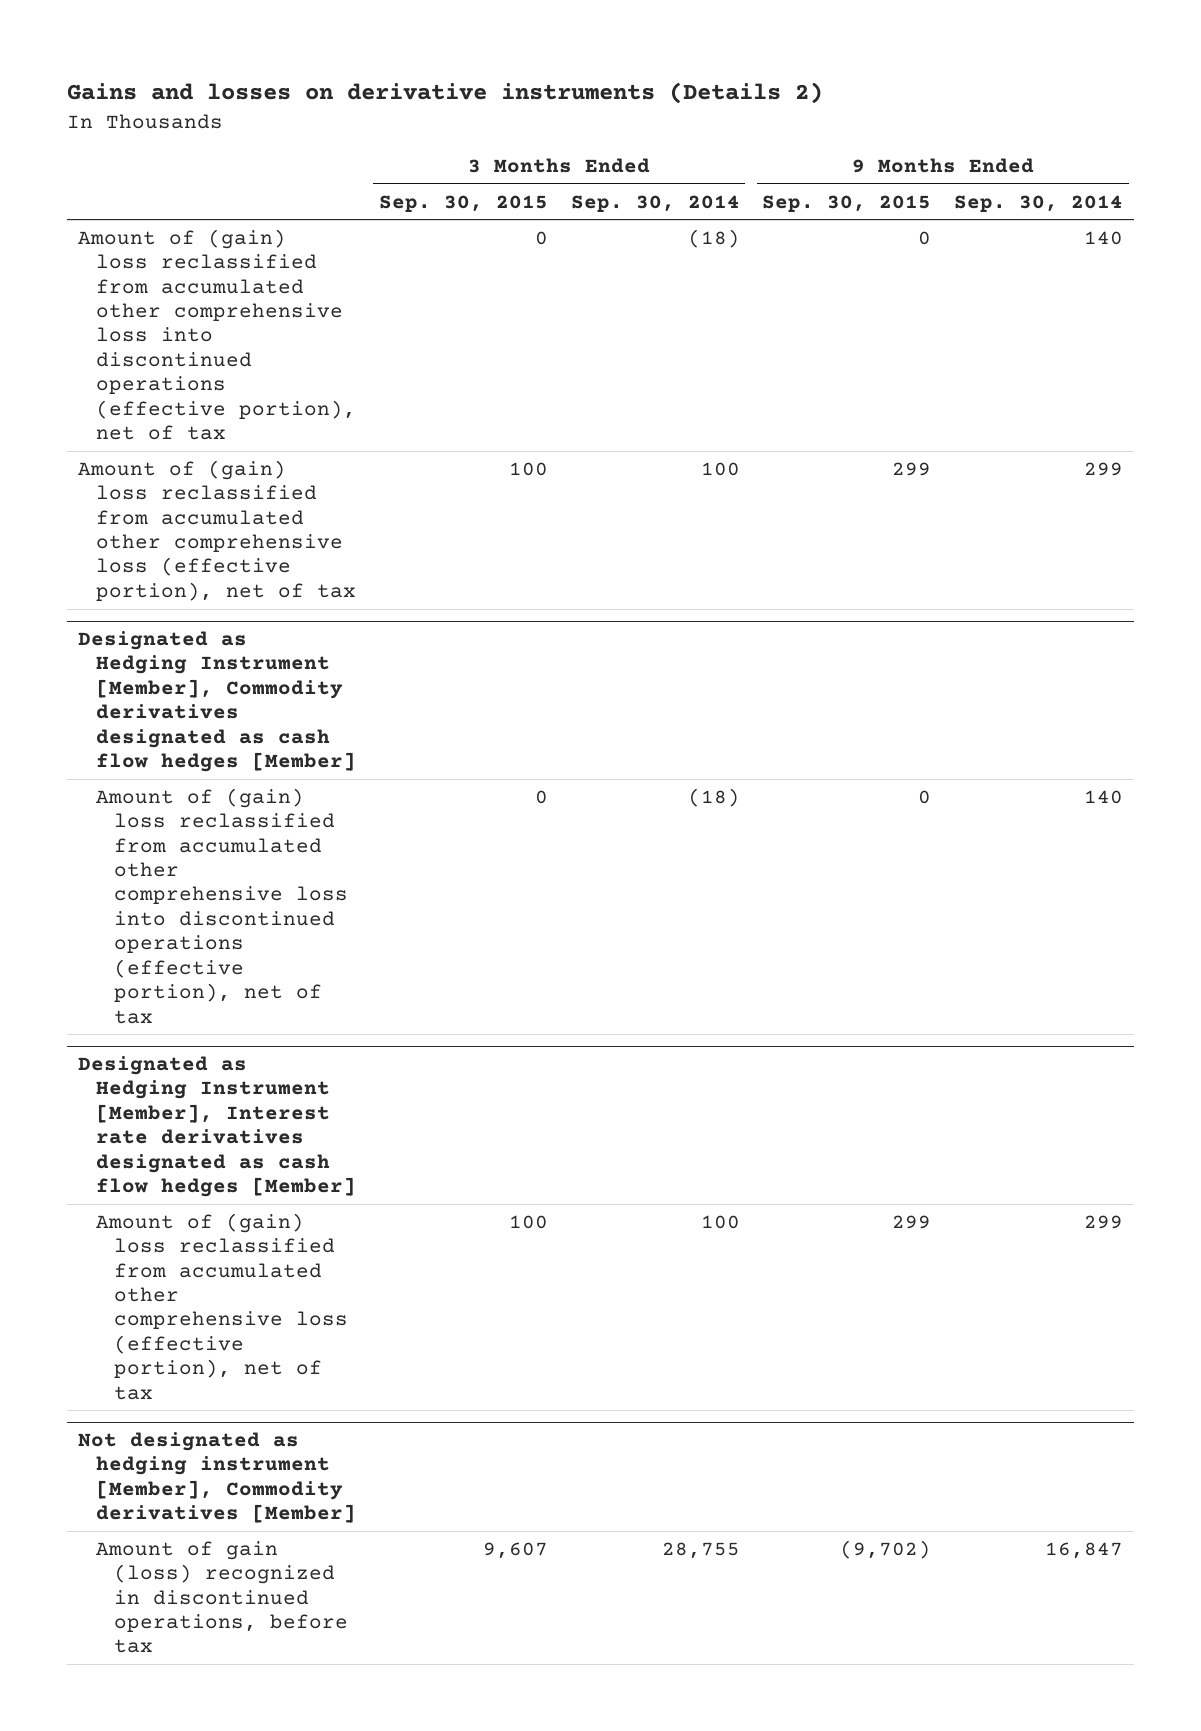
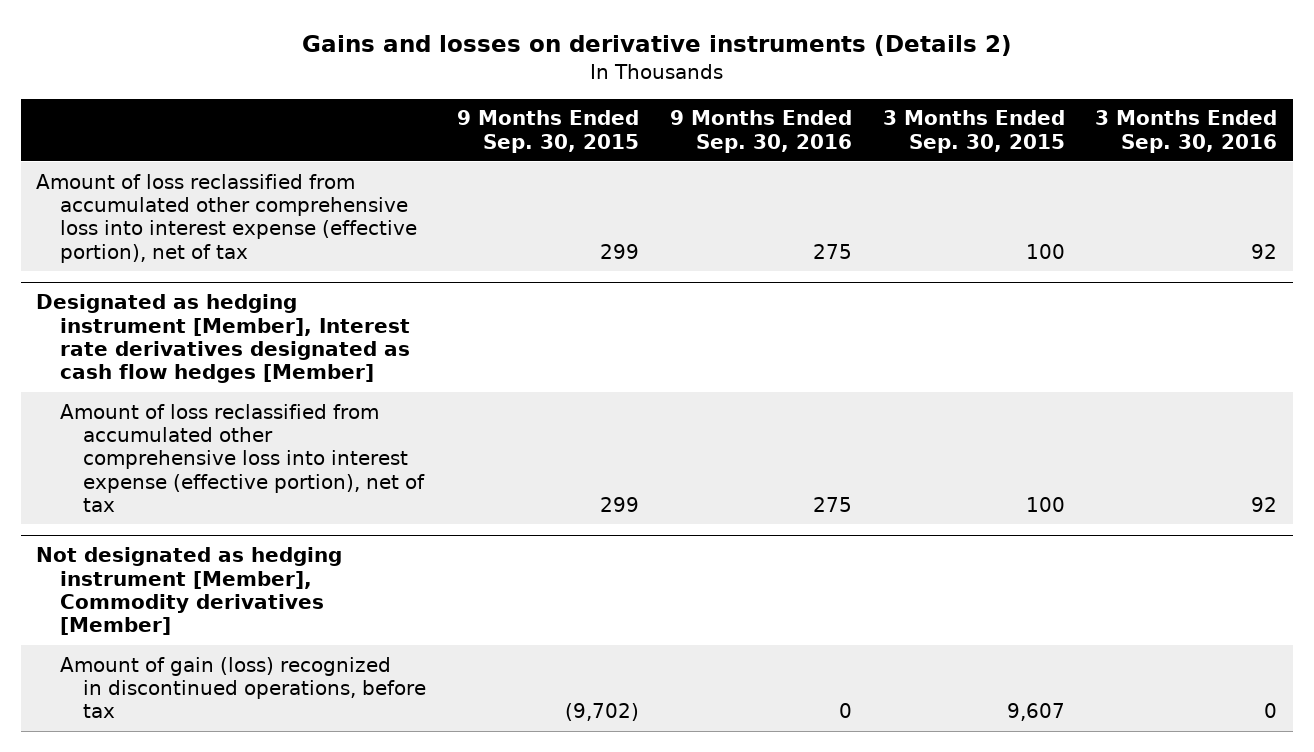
- | 3 Months Ended Sep. 30, 2015 | 3 Months Ended Sep. 30, 2014 | 9 Months Ended Sep. 30, 2015 | 9 Months Ended Sep. 30, 2014
+ | 9 Months Ended Sep. 30, 2015 | 9 Months Ended Sep. 30, 2016 | 3 Months Ended Sep. 30, 2015 | 3 Months Ended Sep. 30, 2016
- Amount of (gain) loss reclassified from accumulated other comprehensive loss into discontinued operations (effective portion), net of tax | 0 | (18) | 0 | 140
- Amount of (gain) loss reclassified from accumulated other comprehensive loss (effective portion), net of tax | 100 | 100 | 299 | 299
- Designated as Hedging Instrument [Member], Commodity derivatives designated as cash flow hedges [Member]
- Amount of (gain) loss reclassified from accumulated other comprehensive loss into discontinued operations (effective portion), net of tax | 0 | (18) | 0 | 140
- Designated as Hedging Instrument [Member], Interest rate derivatives designated as cash flow hedges [Member]
- Amount of (gain) loss reclassified from accumulated other comprehensive loss (effective portion), net of tax | 100 | 100 | 299 | 299
+ Amount of loss reclassified from accumulated other comprehensive loss into interest expense (effective portion), net of tax | 299 | 275 | 100 | 92
+ Designated as hedging instrument [Member], Interest rate derivatives designated as cash flow hedges [Member]
+ Amount of loss reclassified from accumulated other comprehensive loss into interest expense (effective portion), net of tax | 299 | 275 | 100 | 92

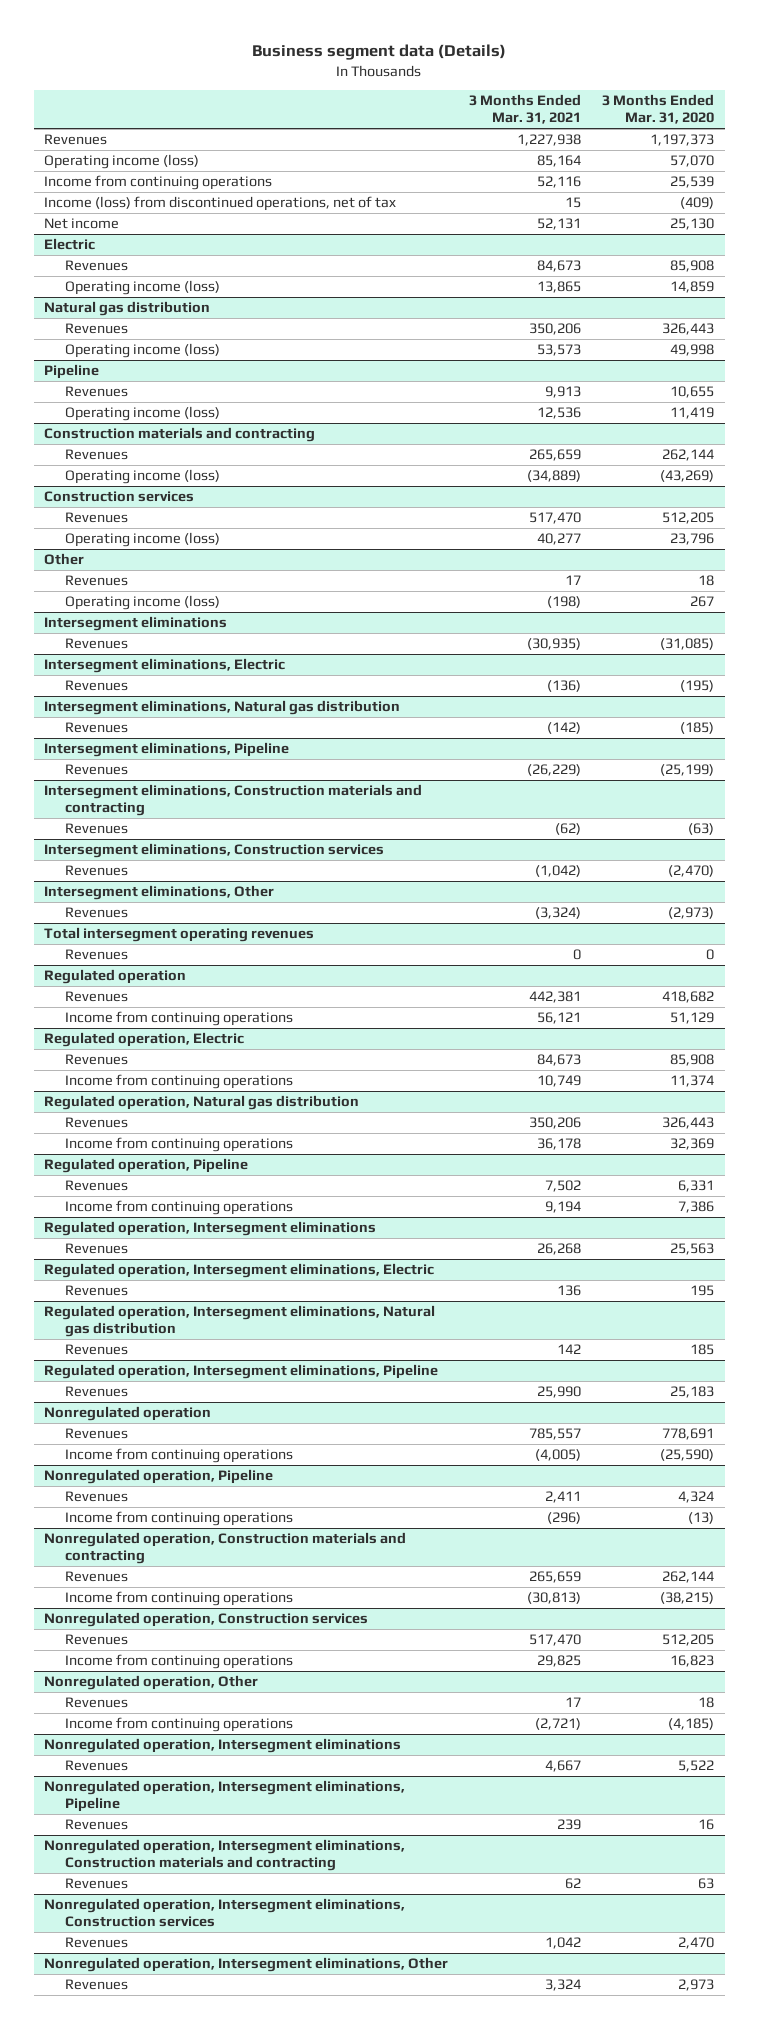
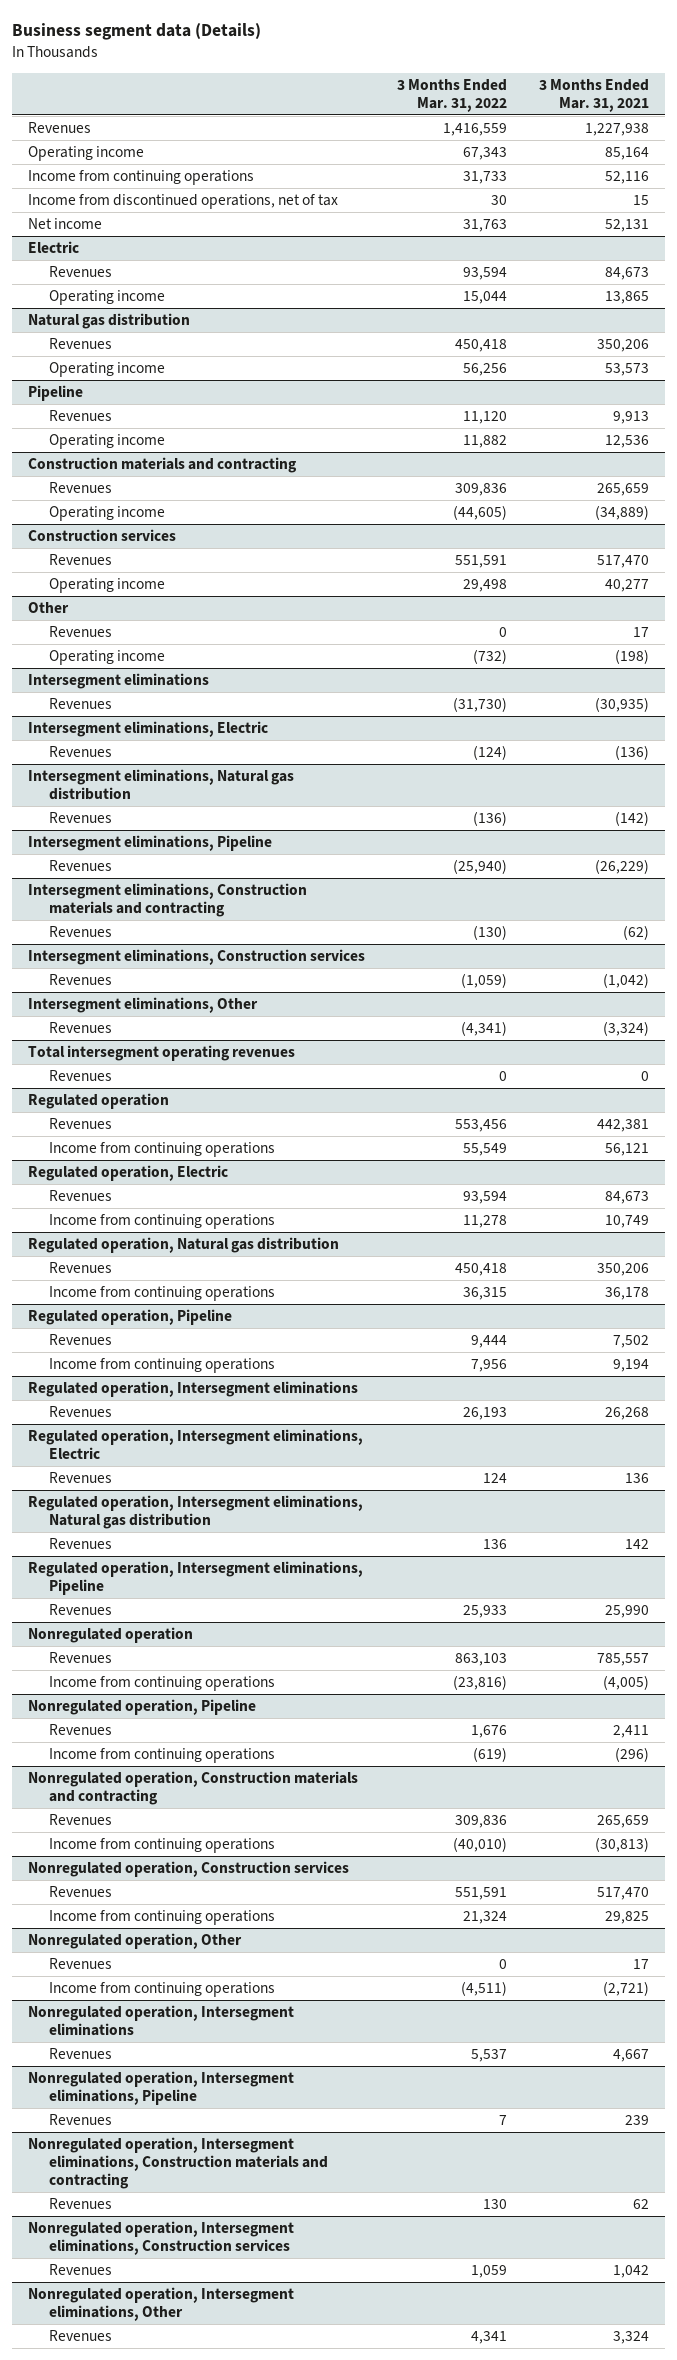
- | 3 Months Ended Mar. 31, 2021 | 3 Months Ended Mar. 31, 2020
+ | 3 Months Ended Mar. 31, 2022 | 3 Months Ended Mar. 31, 2021
- Operating income (loss) | 85,164 | 57,070
+ Operating income | 67,343 | 85,164
- Income (loss) from discontinued operations, net of tax | 15 | (409)
+ Income from discontinued operations, net of tax | 30 | 15
@ Electric
- Operating income (loss) | 13,865 | 14,859
+ Operating income | 15,044 | 13,865
@ Natural gas distribution
- Operating income (loss) | 53,573 | 49,998
+ Operating income | 56,256 | 53,573
@ Pipeline
- Operating income (loss) | 12,536 | 11,419
+ Operating income | 11,882 | 12,536
@ Construction materials and contracting
- Operating income (loss) | (34,889) | (43,269)
+ Operating income | (44,605) | (34,889)
@ Construction services
- Operating income (loss) | 40,277 | 23,796
+ Operating income | 29,498 | 40,277
@ Other
- Operating income (loss) | (198) | 267
+ Operating income | (732) | (198)

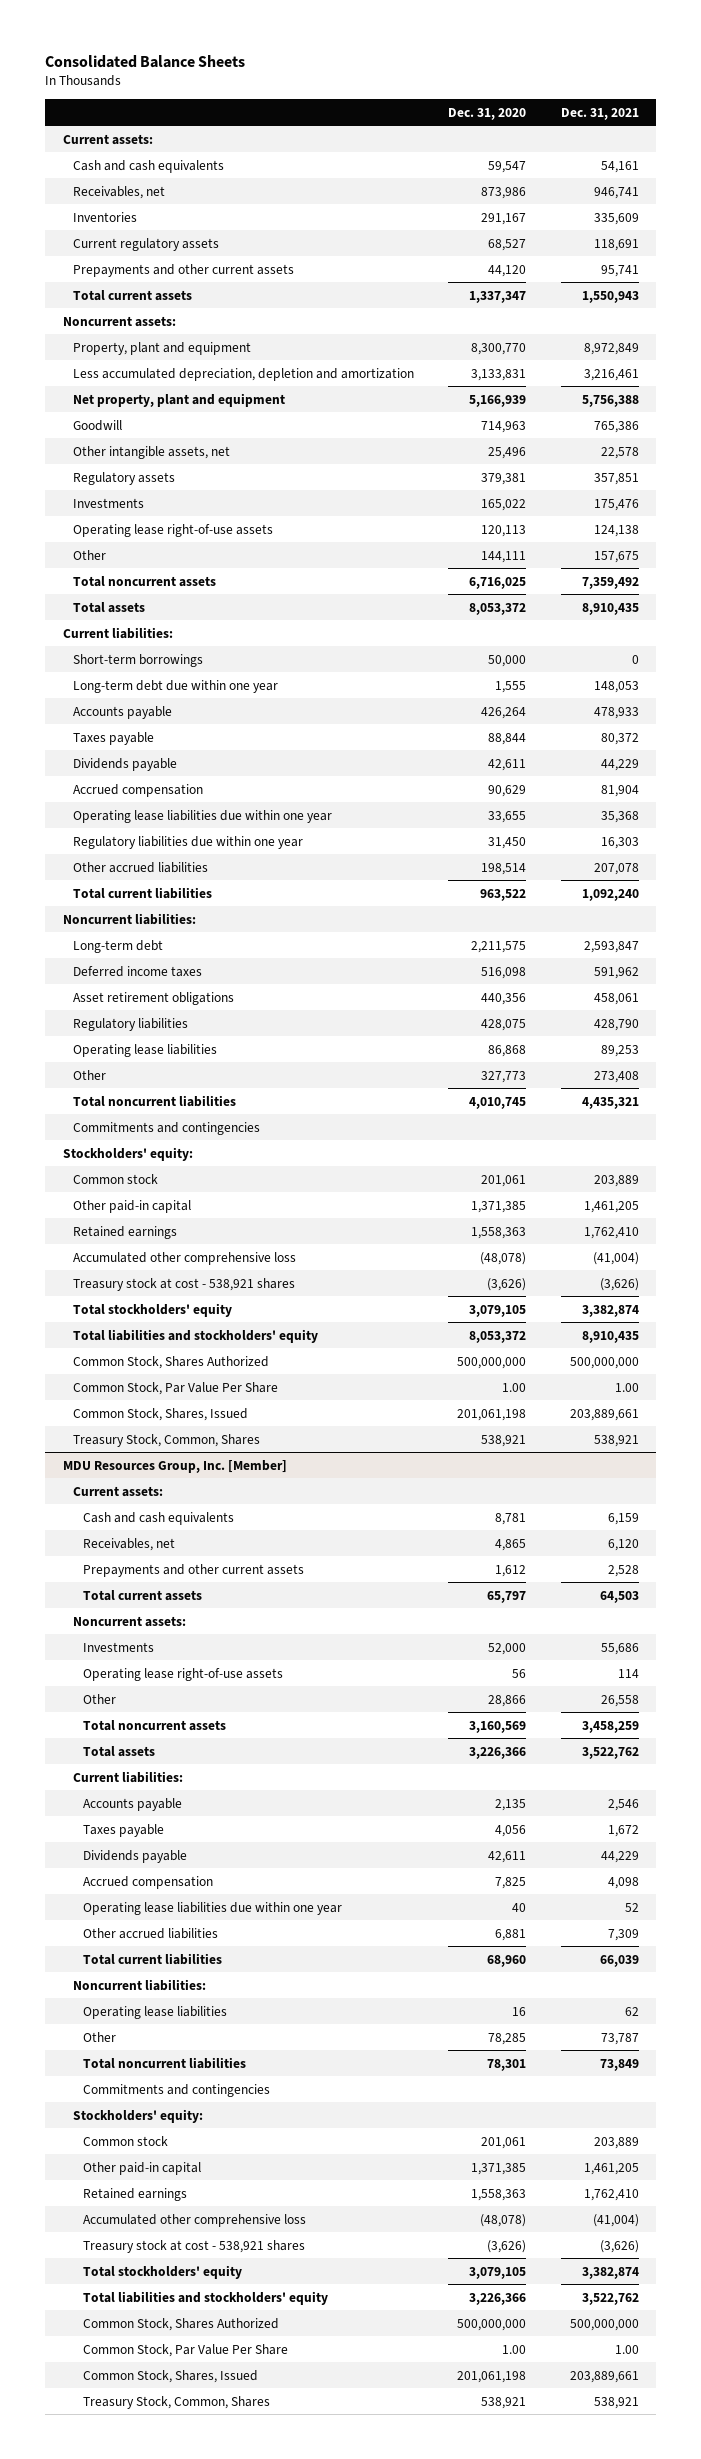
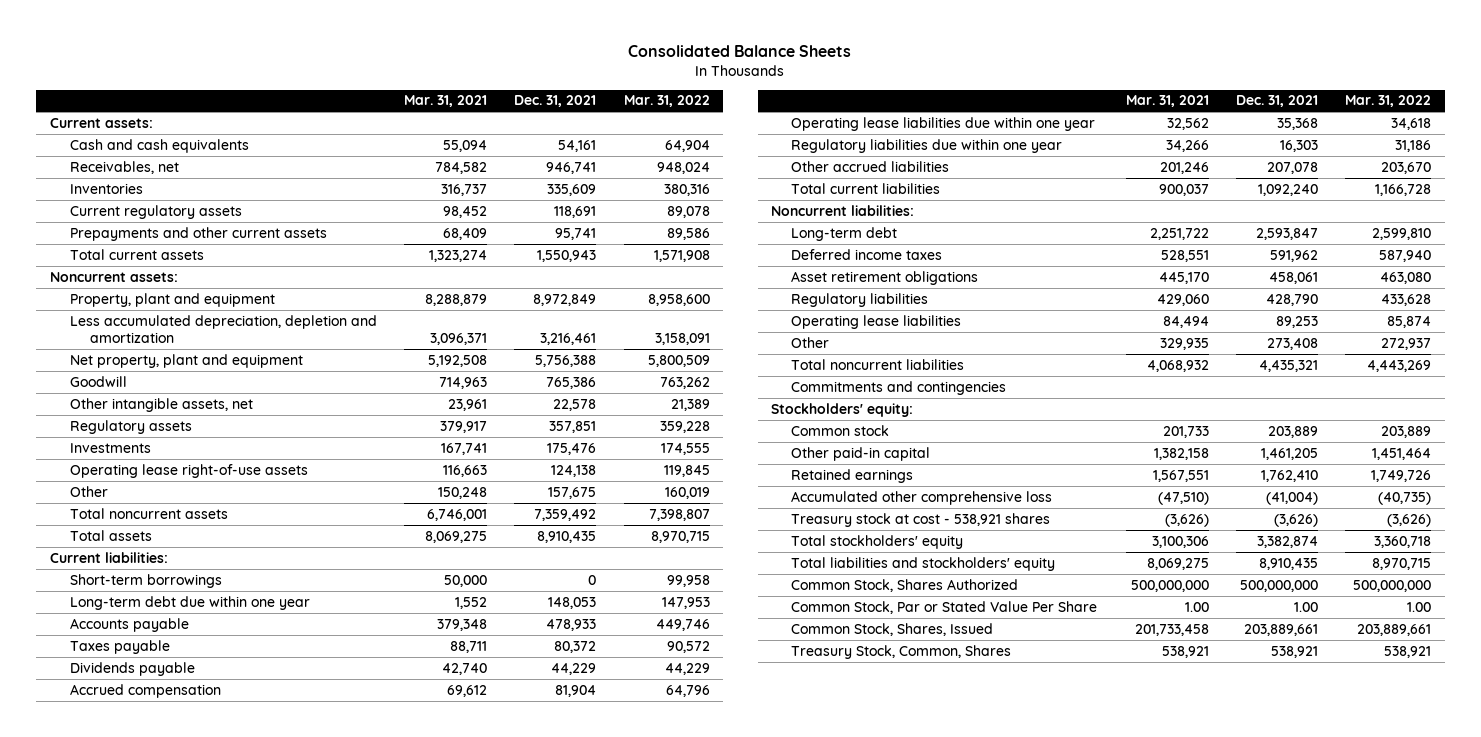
- | Dec. 31, 2020 | Dec. 31, 2021
+ | Mar. 31, 2021 | Dec. 31, 2021 | Mar. 31, 2022
- Common Stock, Par Value Per Share | 1.00 | 1.00
- Common Stock, Shares, Issued | 201,061,198 | 203,889,661
- Treasury Stock, Common, Shares | 538,921 | 538,921
- MDU Resources Group, Inc. [Member]
- Current assets:
- Cash and cash equivalents | 8,781 | 6,159
- Receivables, net | 4,865 | 6,120
- Prepayments and other current assets | 1,612 | 2,528
- Total current assets | 65,797 | 64,503
- Noncurrent assets:
- Investments | 52,000 | 55,686
- Operating lease right-of-use assets | 56 | 114
- Other | 28,866 | 26,558
- Total noncurrent assets | 3,160,569 | 3,458,259
- Total assets | 3,226,366 | 3,522,762
- Current liabilities:
- Accounts payable | 2,135 | 2,546
- Taxes payable | 4,056 | 1,672
- Dividends payable | 42,611 | 44,229
- Accrued compensation | 7,825 | 4,098
- Operating lease liabilities due within one year | 40 | 52
- Other accrued liabilities | 6,881 | 7,309
- Total current liabilities | 68,960 | 66,039
- Noncurrent liabilities:
- Operating lease liabilities | 16 | 62
- Other | 78,285 | 73,787
- Total noncurrent liabilities | 78,301 | 73,849
- Commitments and contingencies
- Stockholders' equity:
- Common stock | 201,061 | 203,889
- Other paid-in capital | 1,371,385 | 1,461,205
- Retained earnings | 1,558,363 | 1,762,410
- Accumulated other comprehensive loss | (48,078) | (41,004)
- Treasury stock at cost - 538,921 shares | (3,626) | (3,626)
- Total stockholders' equity | 3,079,105 | 3,382,874
- Total liabilities and stockholders' equity | 3,226,366 | 3,522,762
- Common Stock, Shares Authorized | 500,000,000 | 500,000,000
- Common Stock, Par Value Per Share | 1.00 | 1.00
+ Common Stock, Par or Stated Value Per Share | 1.00 | 1.00 | 1.00

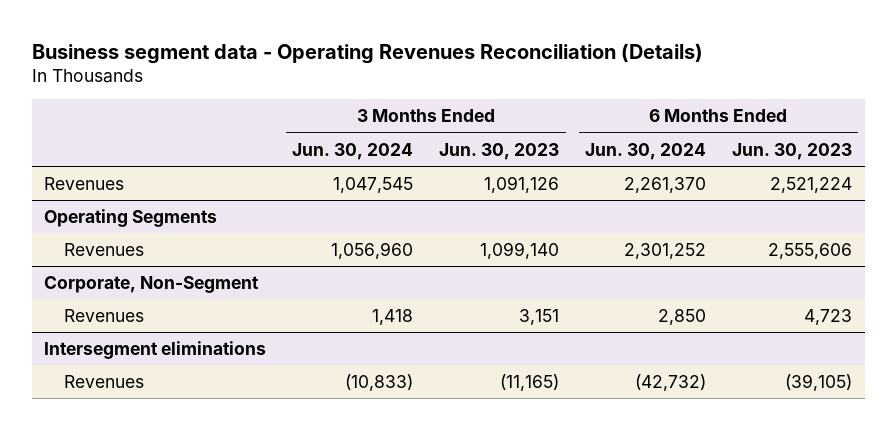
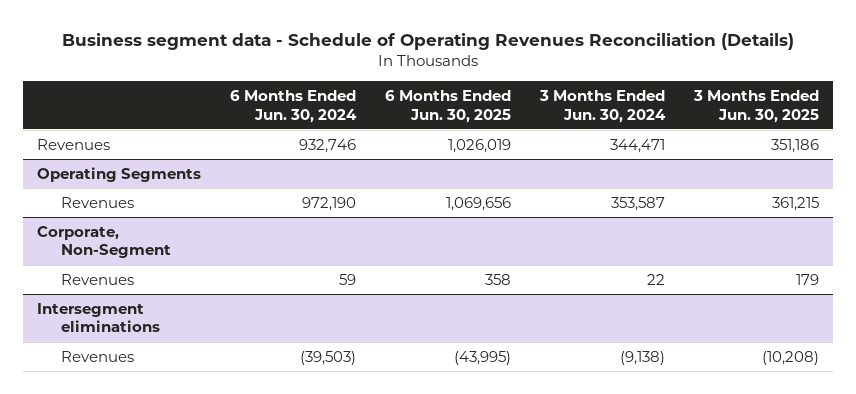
- Business segment data - Operating Revenues Reconciliation (Details)
+ Business segment data - Schedule of Operating Revenues Reconciliation (Details)
- | 3 Months Ended Jun. 30, 2024 | 3 Months Ended Jun. 30, 2023 | 6 Months Ended Jun. 30, 2024 | 6 Months Ended Jun. 30, 2023
+ | 6 Months Ended Jun. 30, 2024 | 6 Months Ended Jun. 30, 2025 | 3 Months Ended Jun. 30, 2024 | 3 Months Ended Jun. 30, 2025
- Revenues | 1,047,545 | 1,091,126 | 2,261,370 | 2,521,224
+ Revenues | 932,746 | 1,026,019 | 344,471 | 351,186
@ Operating Segments
- Revenues | 1,056,960 | 1,099,140 | 2,301,252 | 2,555,606
+ Revenues | 972,190 | 1,069,656 | 353,587 | 361,215
@ Corporate, Non-Segment
- Revenues | 1,418 | 3,151 | 2,850 | 4,723
+ Revenues | 59 | 358 | 22 | 179
@ Intersegment eliminations
- Revenues | (10,833) | (11,165) | (42,732) | (39,105)
+ Revenues | (39,503) | (43,995) | (9,138) | (10,208)

